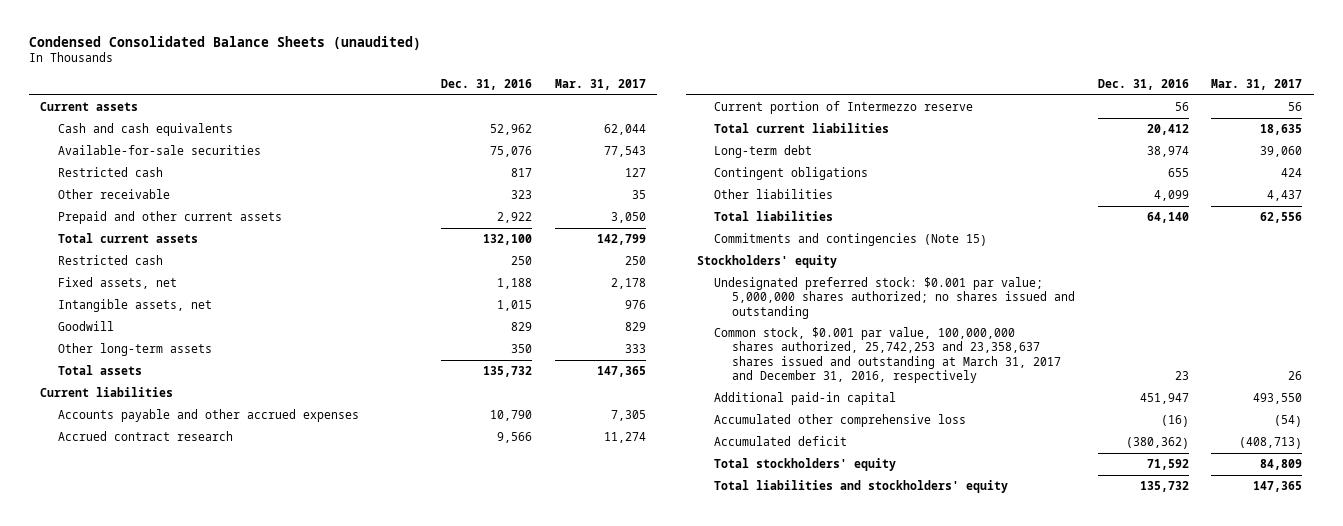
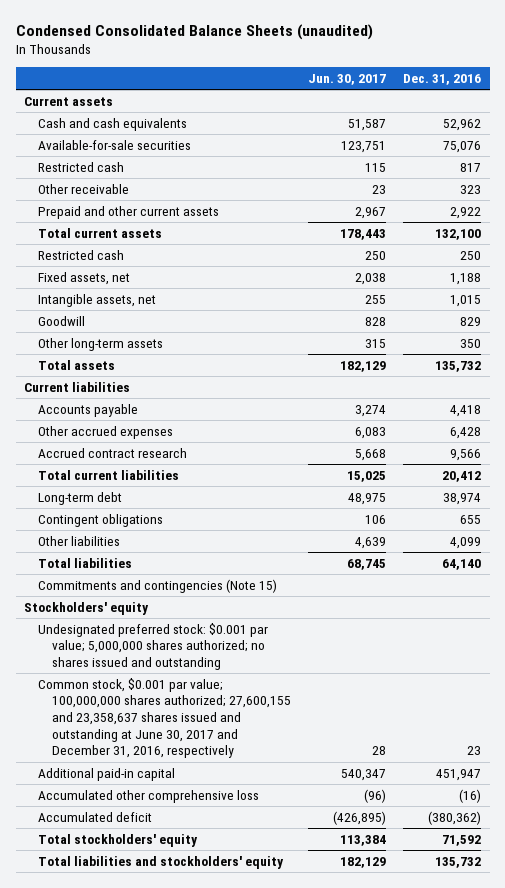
- | Dec. 31, 2016 | Mar. 31, 2017
+ | Jun. 30, 2017 | Dec. 31, 2016
- Accounts payable and other accrued expenses | 10,790 | 7,305
+ Accounts payable | 3,274 | 4,418
+ Other accrued expenses | 6,083 | 6,428
- Current portion of Intermezzo reserve | 56 | 56
- Common stock, $0.001 par value, 100,000,000 shares authorized, 25,742,253 and 23,358,637 shares issued and outstanding at March 31, 2017 and December 31, 2016, respectively | 23 | 26
+ Common stock, $0.001 par value; 100,000,000 shares authorized; 27,600,155 and 23,358,637 shares issued and outstanding at June 30, 2017 and December 31, 2016, respectively | 28 | 23

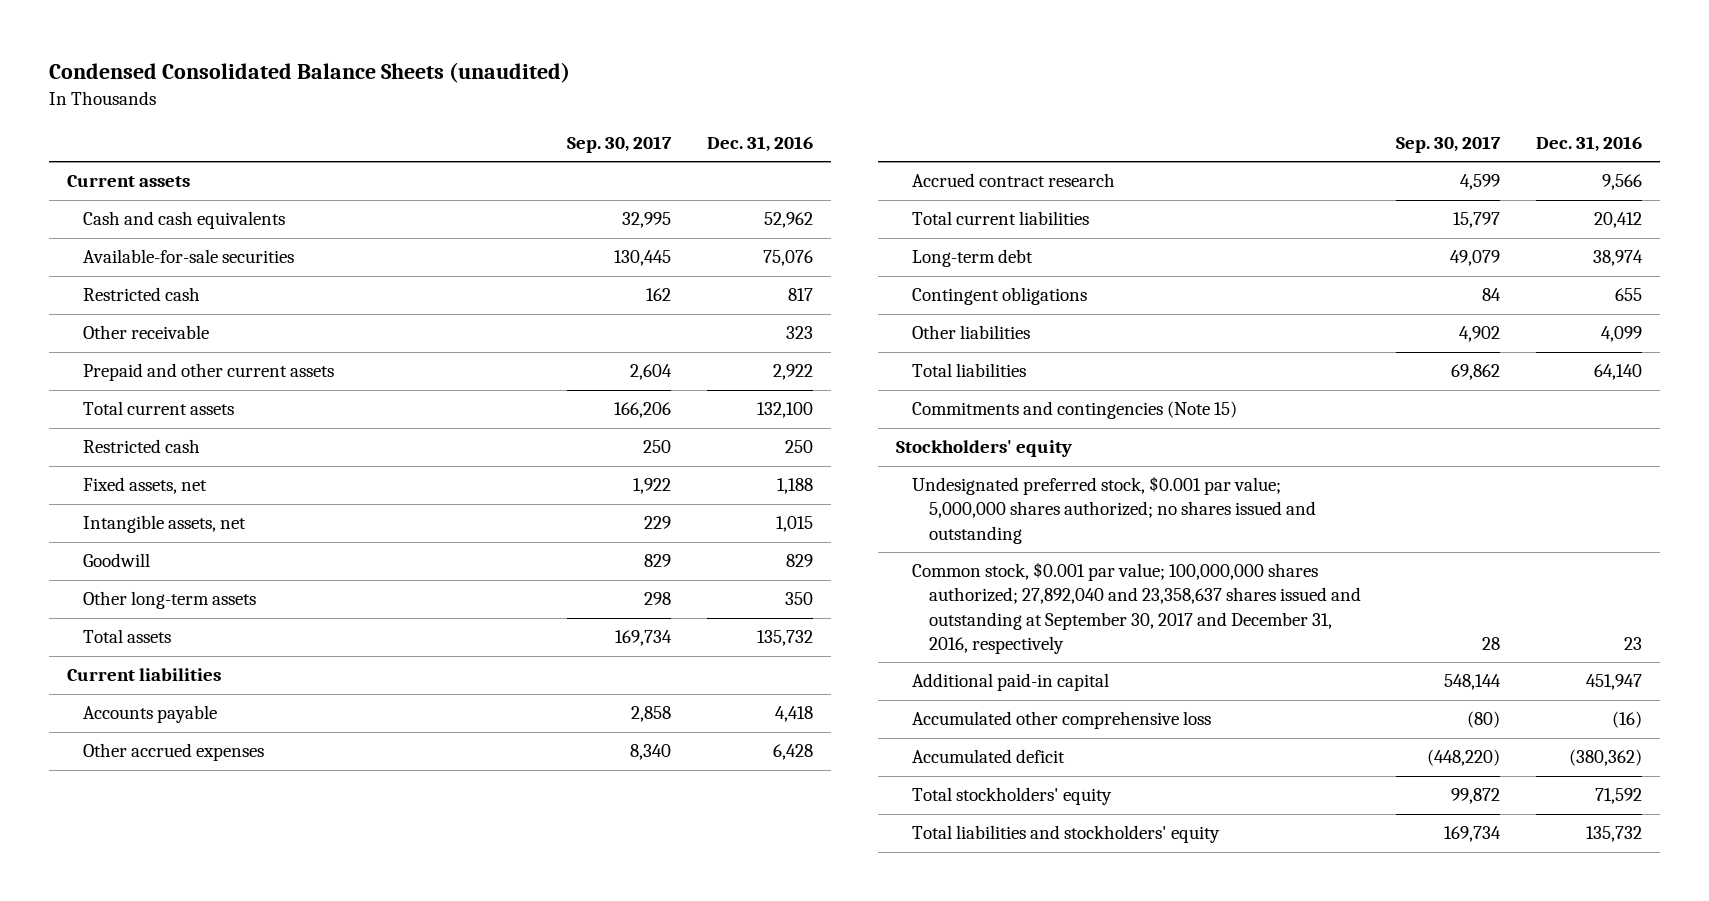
- | Jun. 30, 2017 | Dec. 31, 2016
+ | Sep. 30, 2017 | Dec. 31, 2016
- Undesignated preferred stock: $0.001 par value; 5,000,000 shares authorized; no shares issued and outstanding
- Common stock, $0.001 par value; 100,000,000 shares authorized; 27,600,155 and 23,358,637 shares issued and outstanding at June 30, 2017 and December 31, 2016, respectively | 28 | 23
+ Undesignated preferred stock, $0.001 par value; 5,000,000 shares authorized; no shares issued and outstanding
+ Common stock, $0.001 par value; 100,000,000 shares authorized; 27,892,040 and 23,358,637 shares issued and outstanding at September 30, 2017 and December 31, 2016, respectively | 28 | 23

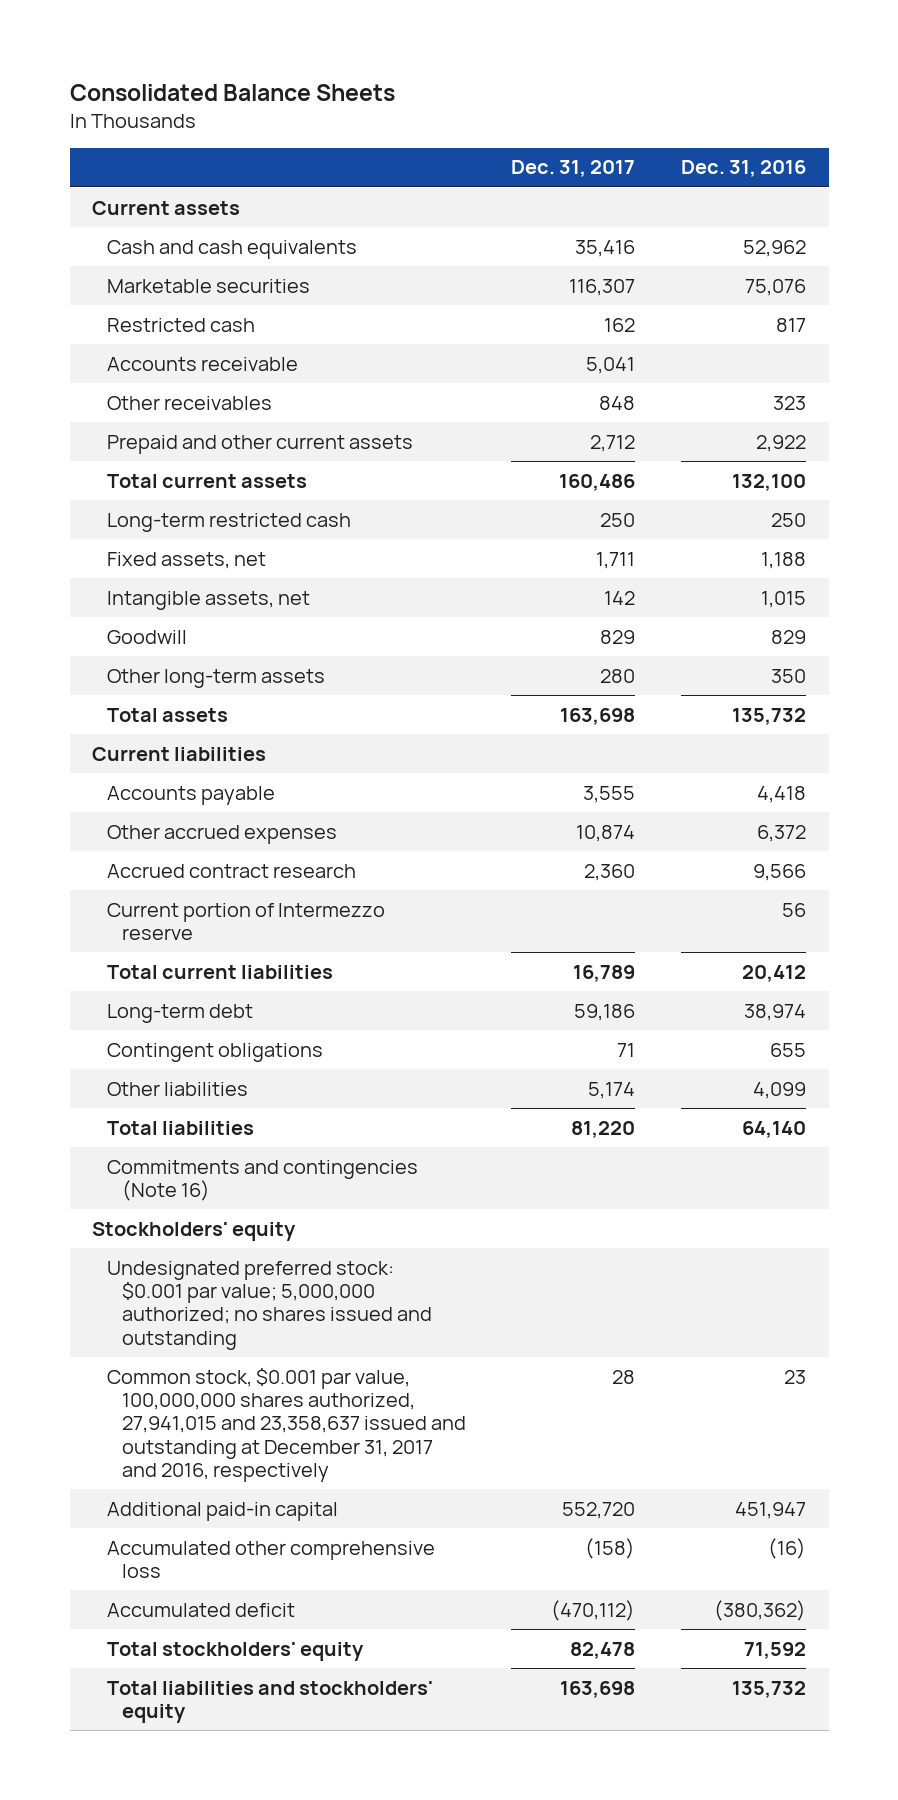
- Condensed Consolidated Balance Sheets (unaudited)
+ Consolidated Balance Sheets
- | Sep. 30, 2017 | Dec. 31, 2016
+ | Dec. 31, 2017 | Dec. 31, 2016
- Available-for-sale securities | 130,445 | 75,076
+ Marketable securities | 116,307 | 75,076
- Other receivable | | 323
+ Accounts receivable | 5,041 |
+ Other receivables | 848 | 323
- Restricted cash | 250 | 250
+ Long-term restricted cash | 250 | 250
- Other accrued expenses | 8,340 | 6,428
+ Other accrued expenses | 10,874 | 6,372
+ Current portion of Intermezzo reserve | | 56
- Commitments and contingencies (Note 15)
+ Commitments and contingencies (Note 16)
- Undesignated preferred stock, $0.001 par value; 5,000,000 shares authorized; no shares issued and outstanding
- Common stock, $0.001 par value; 100,000,000 shares authorized; 27,892,040 and 23,358,637 shares issued and outstanding at September 30, 2017 and December 31, 2016, respectively | 28 | 23
+ Undesignated preferred stock: $0.001 par value; 5,000,000 authorized; no shares issued and outstanding
+ Common stock, $0.001 par value, 100,000,000 shares authorized, 27,941,015 and 23,358,637 issued and outstanding at December 31, 2017 and 2016, respectively | 28 | 23

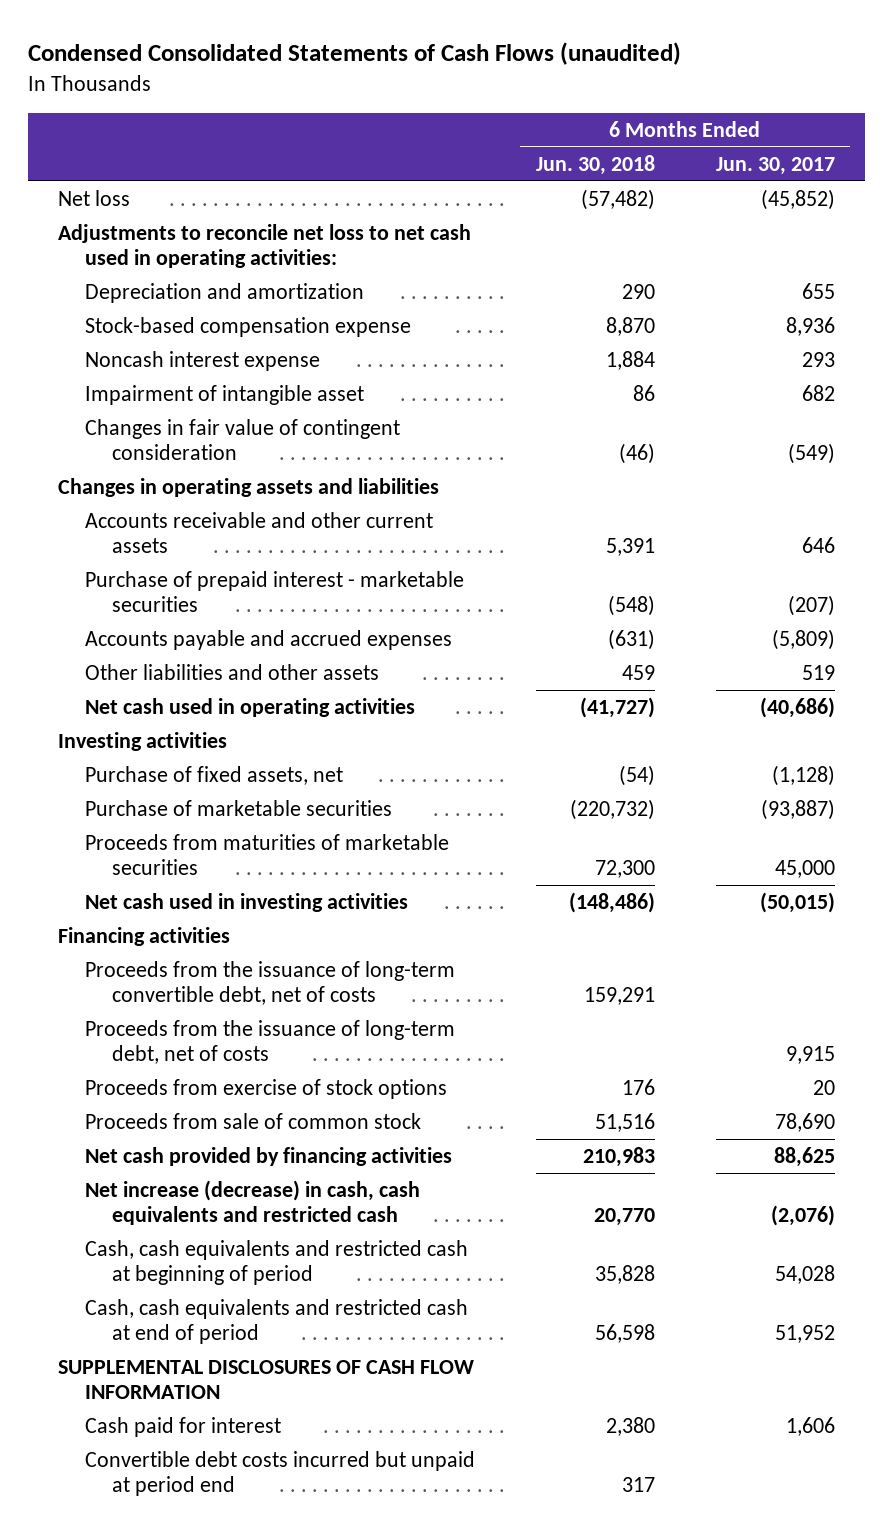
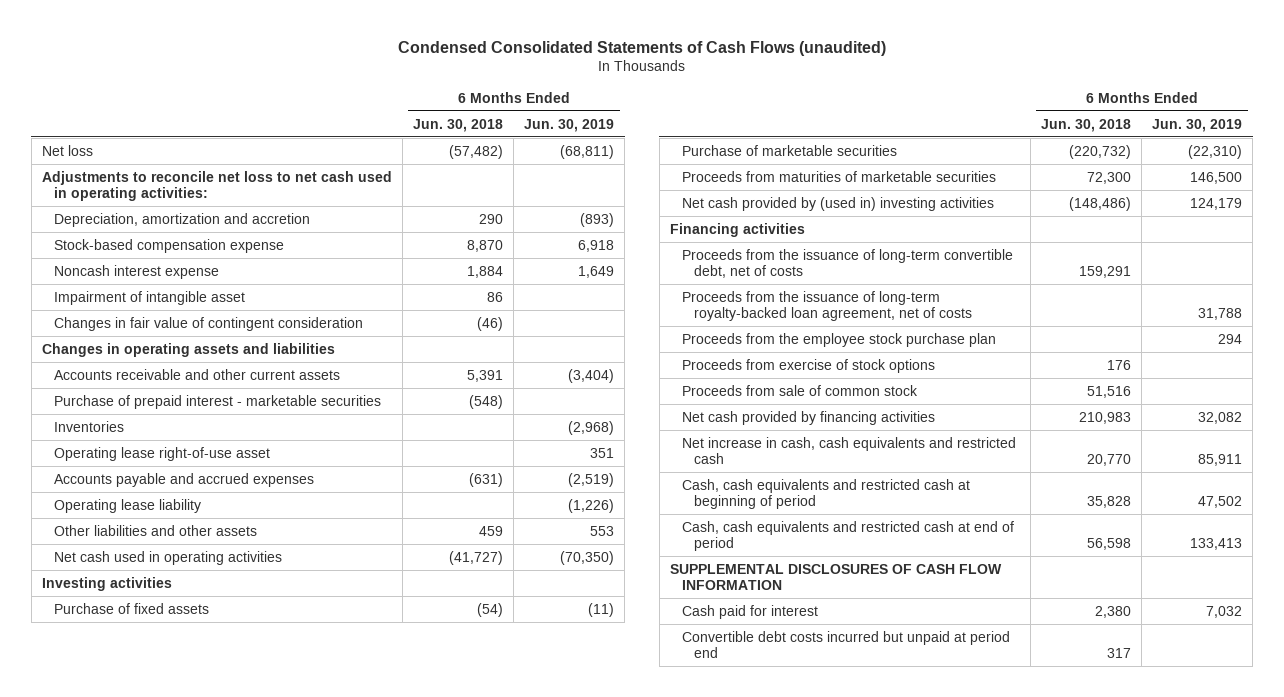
- | 6 Months Ended Jun. 30, 2018 | 6 Months Ended Jun. 30, 2017
+ | 6 Months Ended Jun. 30, 2018 | 6 Months Ended Jun. 30, 2019
- Depreciation and amortization | 290 | 655
+ Depreciation, amortization and accretion | 290 | (893)
+ Inventories | | (2,968)
+ Operating lease right-of-use asset | | 351
+ Operating lease liability | | (1,226)
- Purchase of fixed assets, net | (54) | (1,128)
+ Purchase of fixed assets | (54) | (11)
- Net cash used in investing activities | (148,486) | (50,015)
+ Net cash provided by (used in) investing activities | (148,486) | 124,179
- Proceeds from the issuance of long-term debt, net of costs | | 9,915
+ Proceeds from the issuance of long-term royalty-backed loan agreement, net of costs | | 31,788
+ Proceeds from the employee stock purchase plan | | 294
- Net increase (decrease) in cash, cash equivalents and restricted cash | 20,770 | (2,076)
+ Net increase in cash, cash equivalents and restricted cash | 20,770 | 85,911

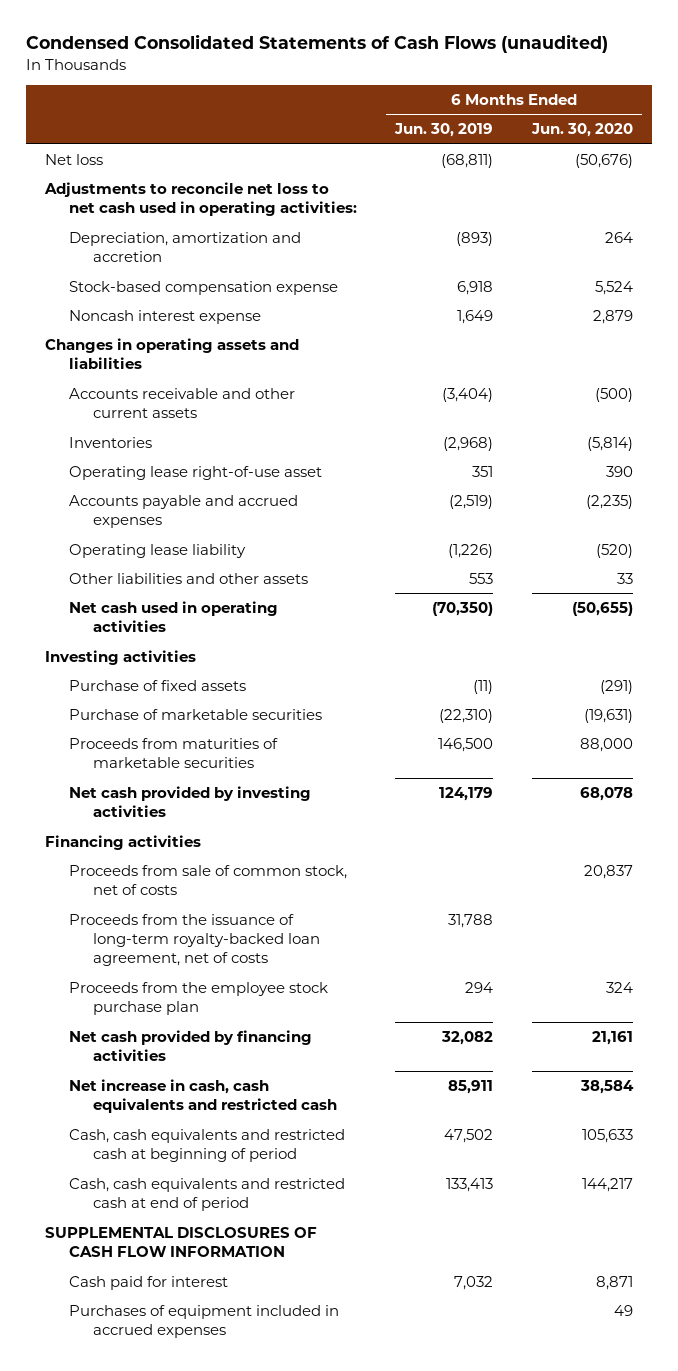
- | 6 Months Ended Jun. 30, 2018 | 6 Months Ended Jun. 30, 2019
+ | 6 Months Ended Jun. 30, 2019 | 6 Months Ended Jun. 30, 2020
- Impairment of intangible asset | 86 |
- Changes in fair value of contingent consideration | (46) |
- Purchase of prepaid interest - marketable securities | (548) |
- Net cash provided by (used in) investing activities | (148,486) | 124,179
+ Net cash provided by investing activities | 124,179 | 68,078
- Proceeds from the issuance of long-term convertible debt, net of costs | 159,291 |
+ Proceeds from sale of common stock, net of costs | | 20,837
- Proceeds from exercise of stock options | 176 |
- Proceeds from sale of common stock | 51,516 |
- Convertible debt costs incurred but unpaid at period end | 317 |
+ Purchases of equipment included in accrued expenses | | 49

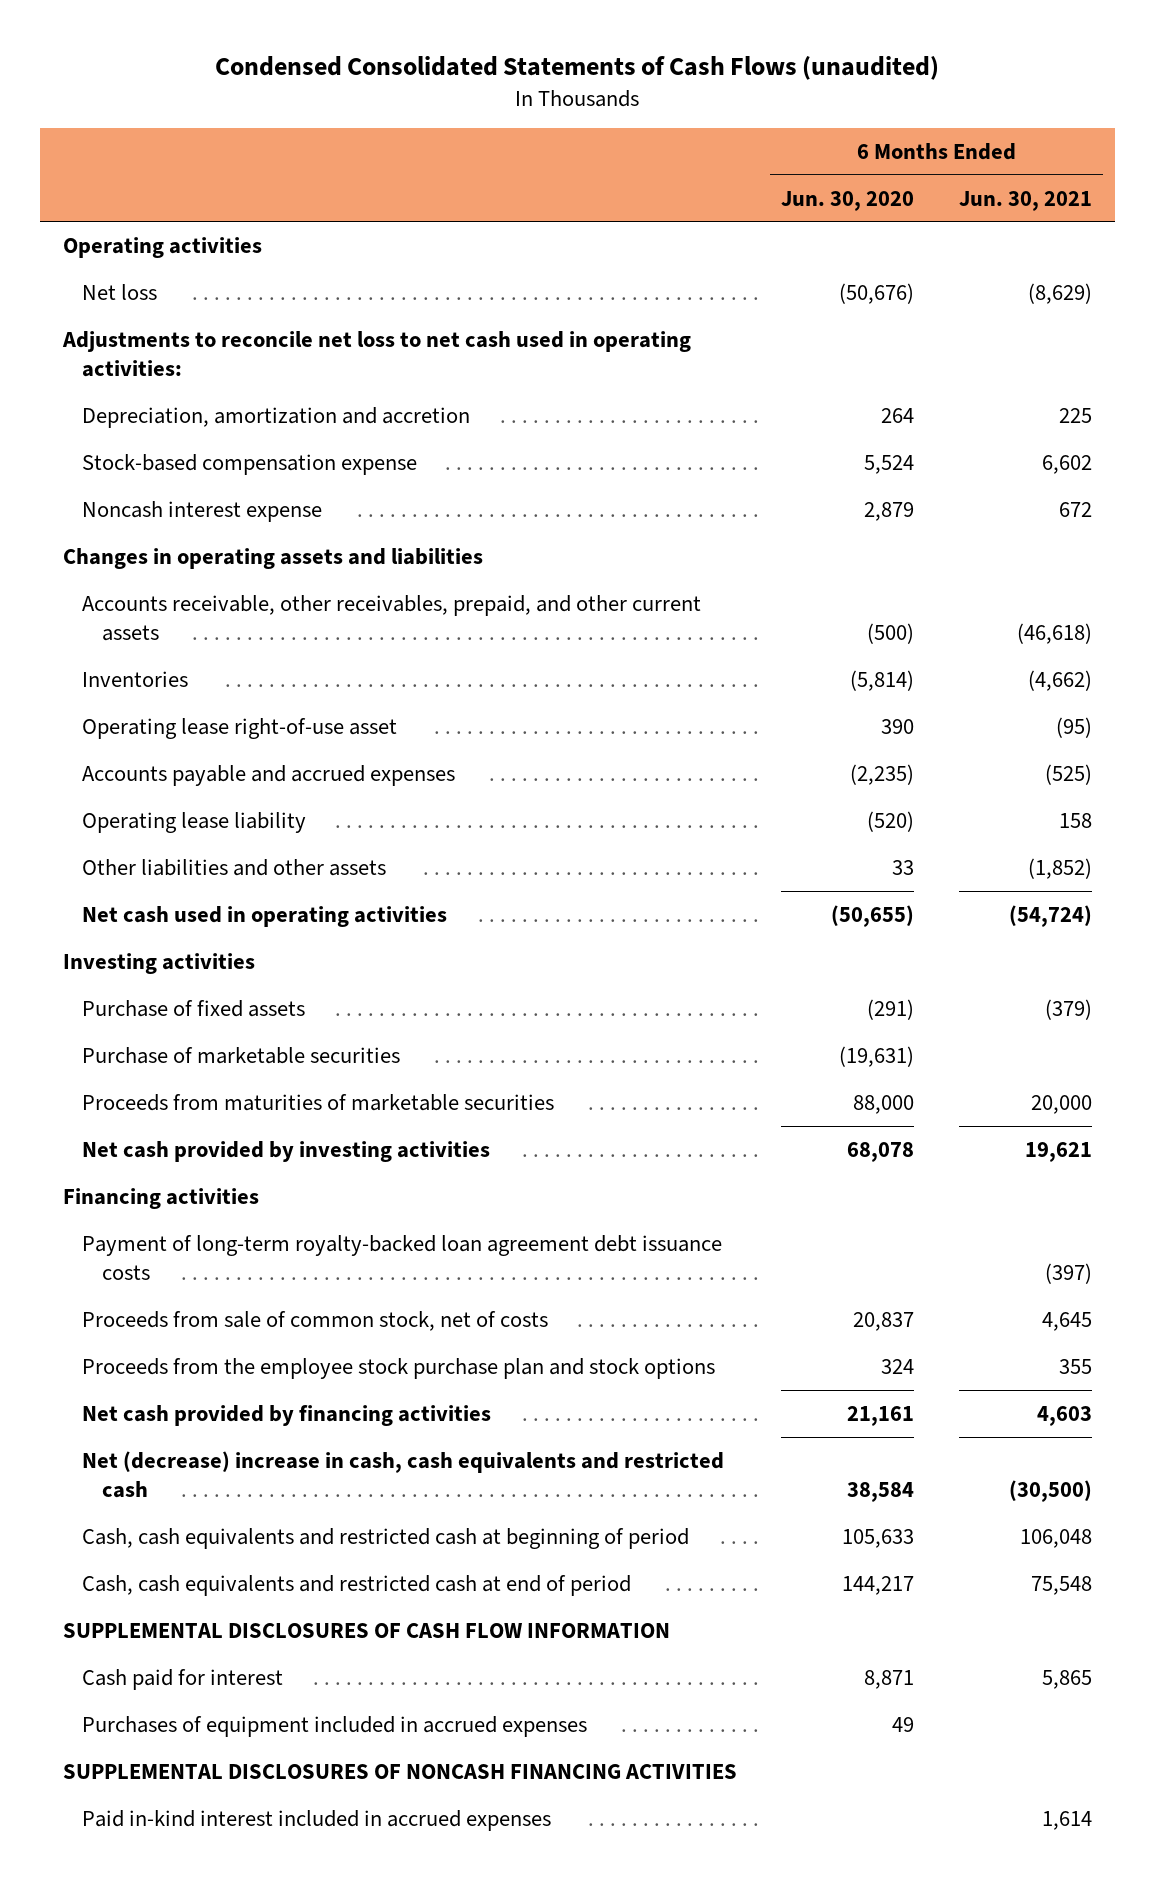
- | 6 Months Ended Jun. 30, 2019 | 6 Months Ended Jun. 30, 2020
+ | 6 Months Ended Jun. 30, 2020 | 6 Months Ended Jun. 30, 2021
+ Operating activities
- Accounts receivable and other current assets | (3,404) | (500)
+ Accounts receivable, other receivables, prepaid, and other current assets | (500) | (46,618)
+ Payment of long-term royalty-backed loan agreement debt issuance costs | | (397)
- Proceeds from the issuance of long-term royalty-backed loan agreement, net of costs | 31,788 |
- Proceeds from the employee stock purchase plan | 294 | 324
+ Proceeds from the employee stock purchase plan and stock options | 324 | 355
- Net increase in cash, cash equivalents and restricted cash | 85,911 | 38,584
+ Net (decrease) increase in cash, cash equivalents and restricted cash | 38,584 | (30,500)
+ SUPPLEMENTAL DISCLOSURES OF NONCASH FINANCING ACTIVITIES
+ Paid in-kind interest included in accrued expenses | | 1,614

